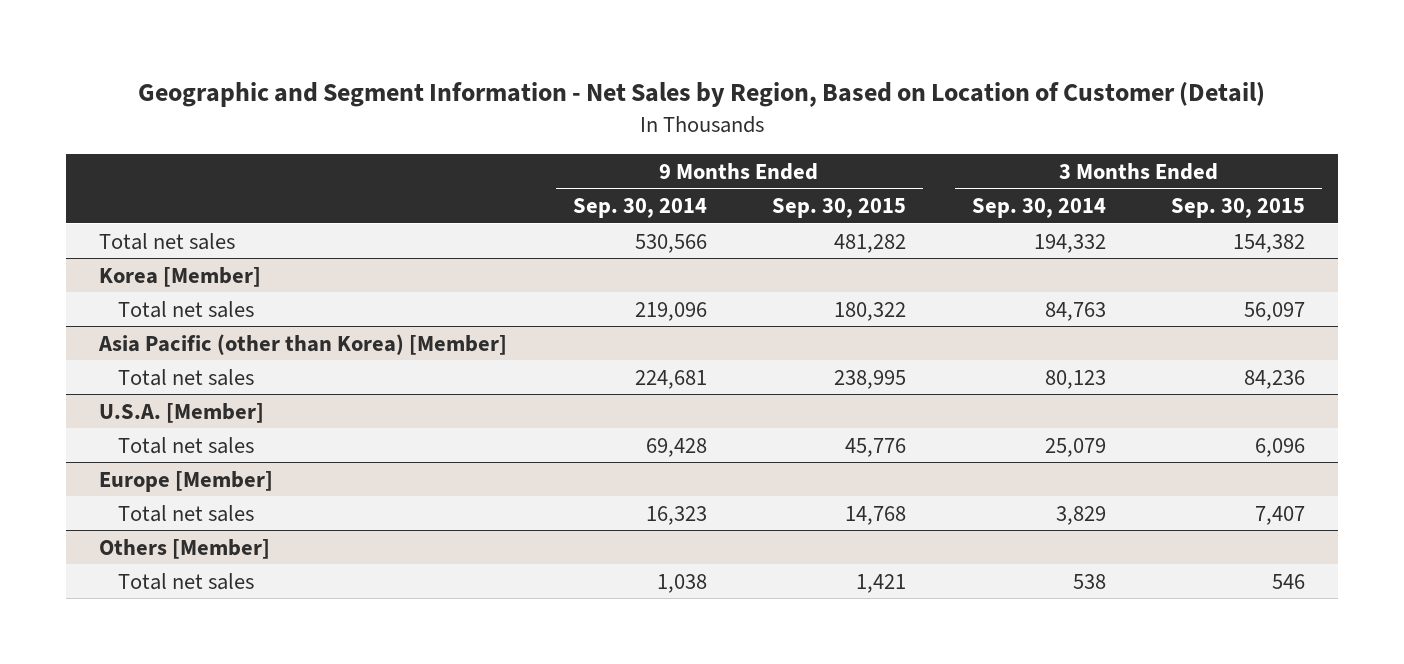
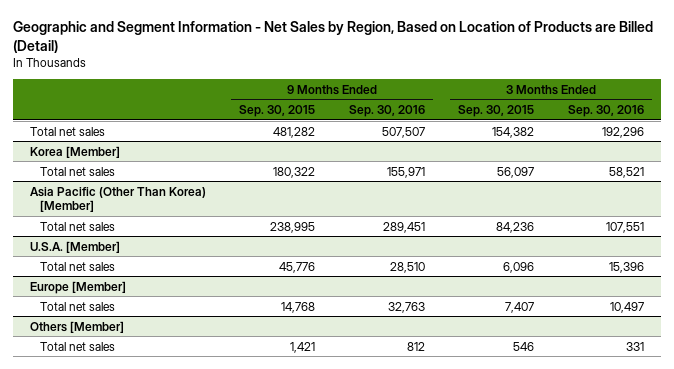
- Geographic and Segment Information - Net Sales by Region, Based on Location of Customer (Detail)
+ Geographic and Segment Information - Net Sales by Region, Based on Location of Products are Billed (Detail)
- | 9 Months Ended Sep. 30, 2014 | 9 Months Ended Sep. 30, 2015 | 3 Months Ended Sep. 30, 2014 | 3 Months Ended Sep. 30, 2015
+ | 9 Months Ended Sep. 30, 2015 | 9 Months Ended Sep. 30, 2016 | 3 Months Ended Sep. 30, 2015 | 3 Months Ended Sep. 30, 2016
- Asia Pacific (other than Korea) [Member]
+ Asia Pacific (Other Than Korea) [Member]

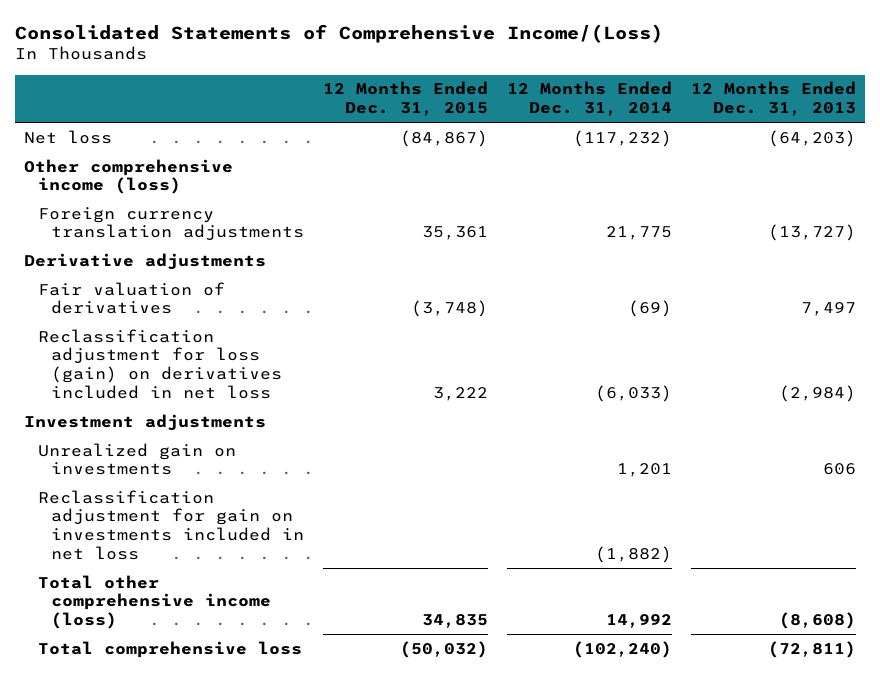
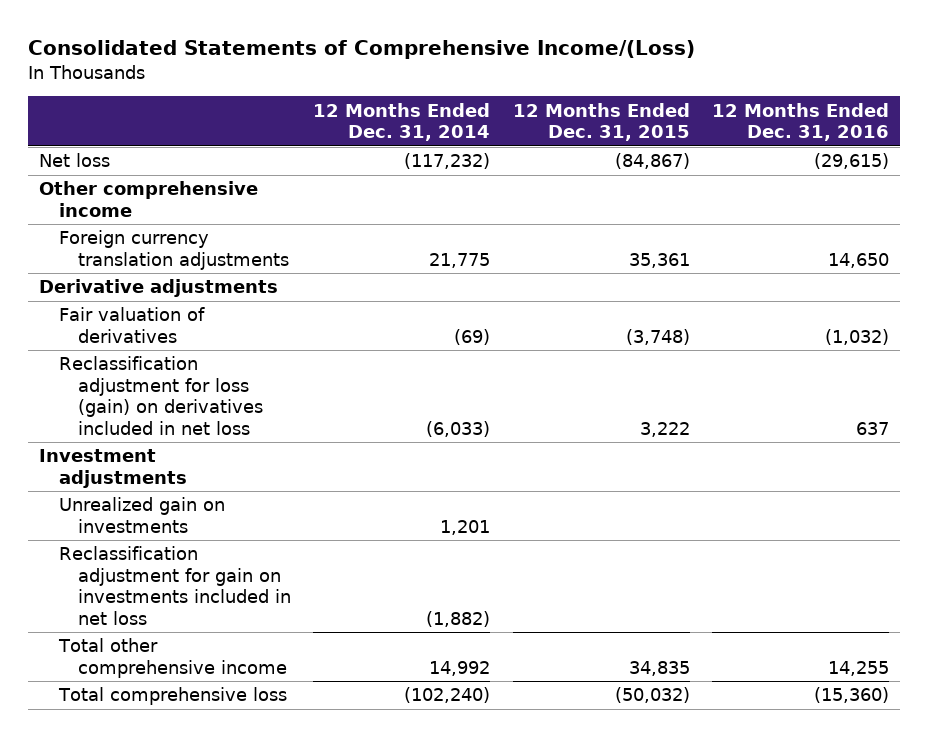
- | 12 Months Ended Dec. 31, 2015 | 12 Months Ended Dec. 31, 2014 | 12 Months Ended Dec. 31, 2013
+ | 12 Months Ended Dec. 31, 2014 | 12 Months Ended Dec. 31, 2015 | 12 Months Ended Dec. 31, 2016
- Other comprehensive income (loss)
+ Other comprehensive income
- Total other comprehensive income (loss) | 34,835 | 14,992 | (8,608)
+ Total other comprehensive income | 14,992 | 34,835 | 14,255

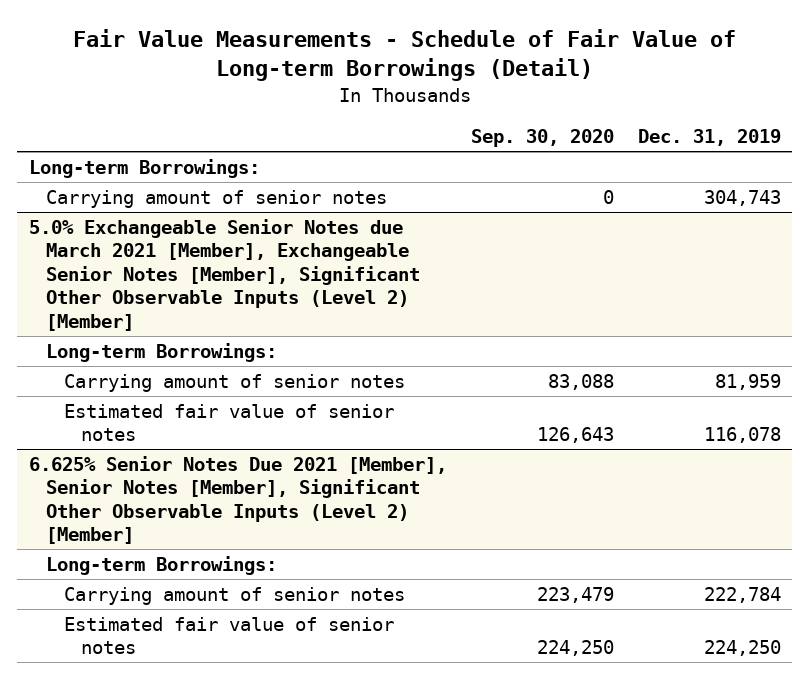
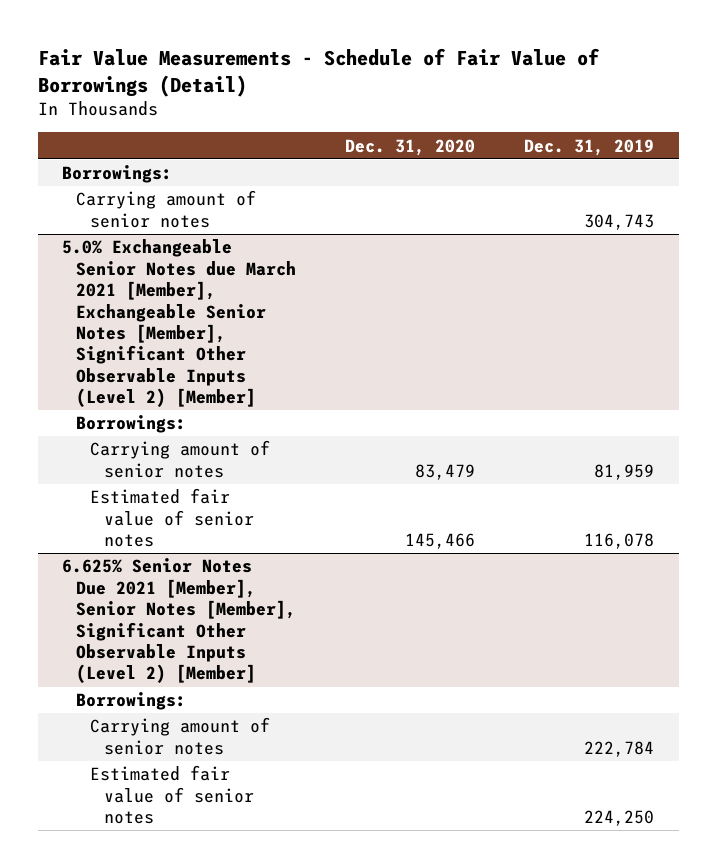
- Fair Value Measurements - Schedule of Fair Value of Long-term Borrowings (Detail)
+ Fair Value Measurements - Schedule of Fair Value of Borrowings (Detail)
- | Sep. 30, 2020 | Dec. 31, 2019
+ | Dec. 31, 2020 | Dec. 31, 2019
- Long-term Borrowings:
+ Borrowings:
@ 5.0% Exchangeable Senior Notes due March 2021 [Member], Exchangeable Senior Notes [Member], Significant Other Observable Inputs (Level 2) [Member]
- Long-term Borrowings:
+ Borrowings:
@ 6.625% Senior Notes Due 2021 [Member], Senior Notes [Member], Significant Other Observable Inputs (Level 2) [Member]
- Long-term Borrowings:
+ Borrowings:

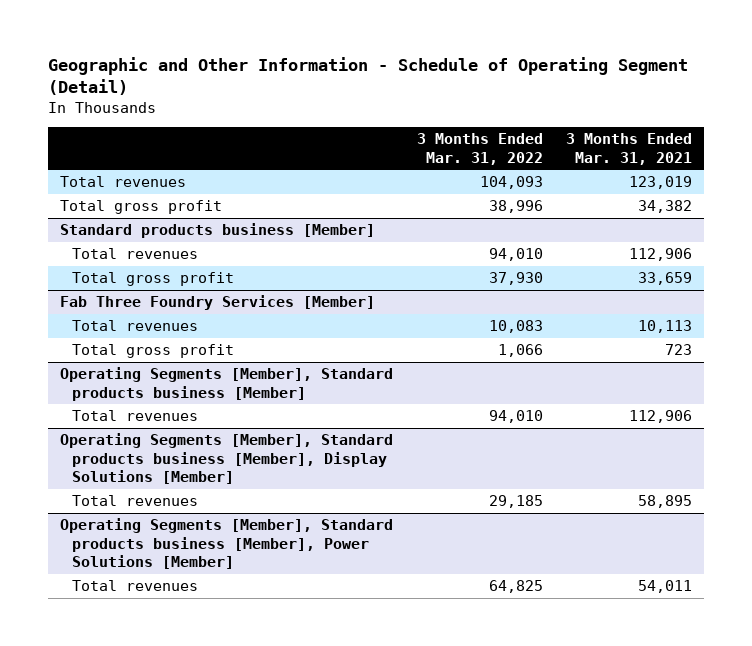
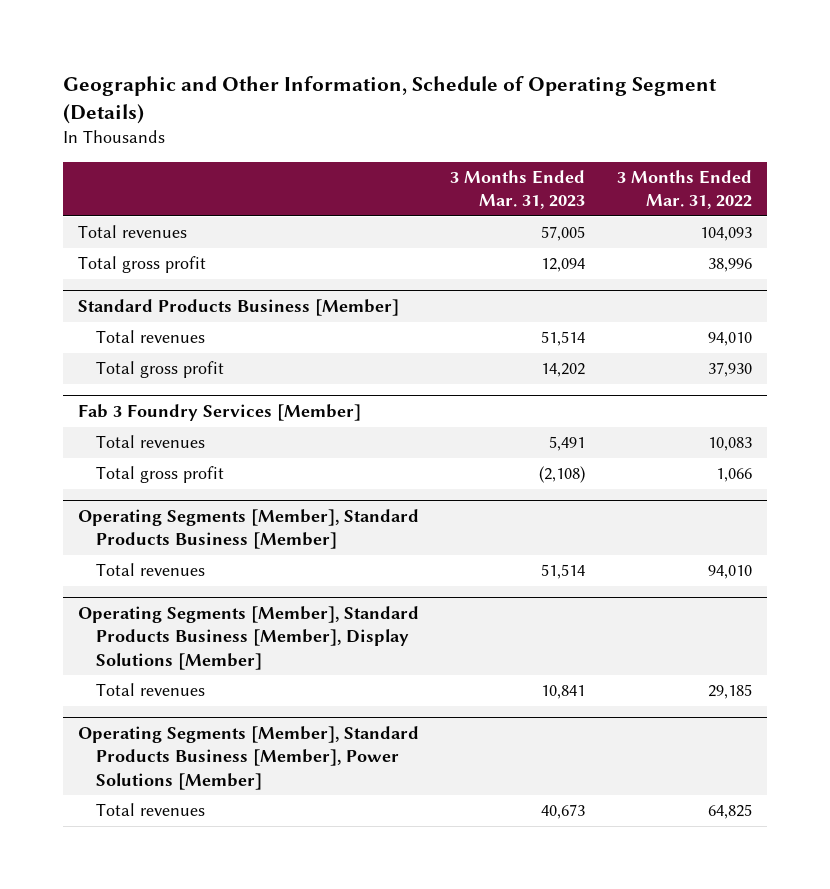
- Geographic and Other Information - Schedule of Operating Segment (Detail)
+ Geographic and Other Information, Schedule of Operating Segment (Details)
- | 3 Months Ended Mar. 31, 2022 | 3 Months Ended Mar. 31, 2021
+ | 3 Months Ended Mar. 31, 2023 | 3 Months Ended Mar. 31, 2022
- Standard products business [Member]
+ Standard Products Business [Member]
- Fab Three Foundry Services [Member]
+ Fab 3 Foundry Services [Member]
- Operating Segments [Member], Standard products business [Member]
+ Operating Segments [Member], Standard Products Business [Member]
- Operating Segments [Member], Standard products business [Member], Display Solutions [Member]
+ Operating Segments [Member], Standard Products Business [Member], Display Solutions [Member]
- Operating Segments [Member], Standard products business [Member], Power Solutions [Member]
+ Operating Segments [Member], Standard Products Business [Member], Power Solutions [Member]

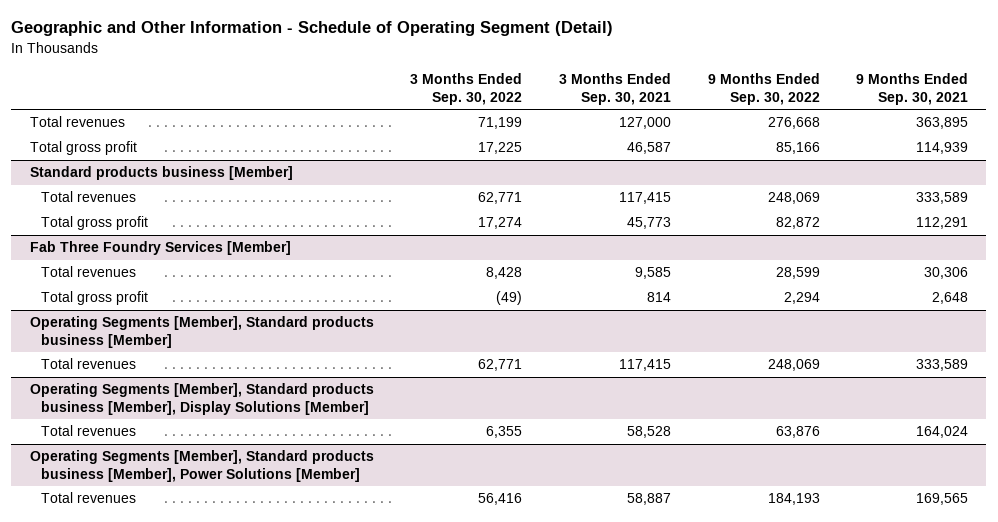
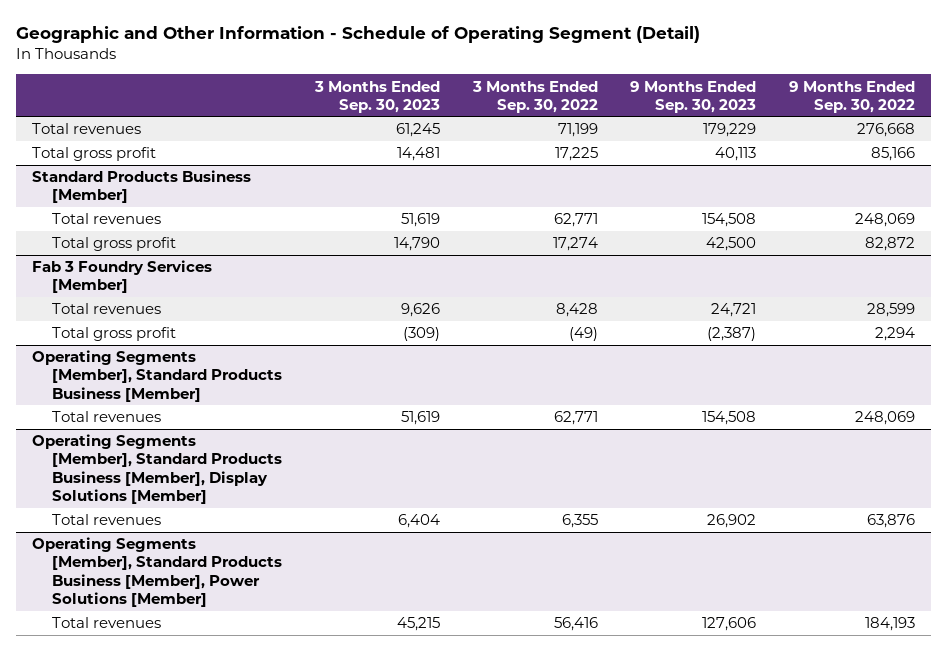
- | 3 Months Ended Sep. 30, 2022 | 3 Months Ended Sep. 30, 2021 | 9 Months Ended Sep. 30, 2022 | 9 Months Ended Sep. 30, 2021
+ | 3 Months Ended Sep. 30, 2023 | 3 Months Ended Sep. 30, 2022 | 9 Months Ended Sep. 30, 2023 | 9 Months Ended Sep. 30, 2022
- Standard products business [Member]
+ Standard Products Business [Member]
- Fab Three Foundry Services [Member]
+ Fab 3 Foundry Services [Member]
- Operating Segments [Member], Standard products business [Member]
+ Operating Segments [Member], Standard Products Business [Member]
- Operating Segments [Member], Standard products business [Member], Display Solutions [Member]
+ Operating Segments [Member], Standard Products Business [Member], Display Solutions [Member]
- Operating Segments [Member], Standard products business [Member], Power Solutions [Member]
+ Operating Segments [Member], Standard Products Business [Member], Power Solutions [Member]

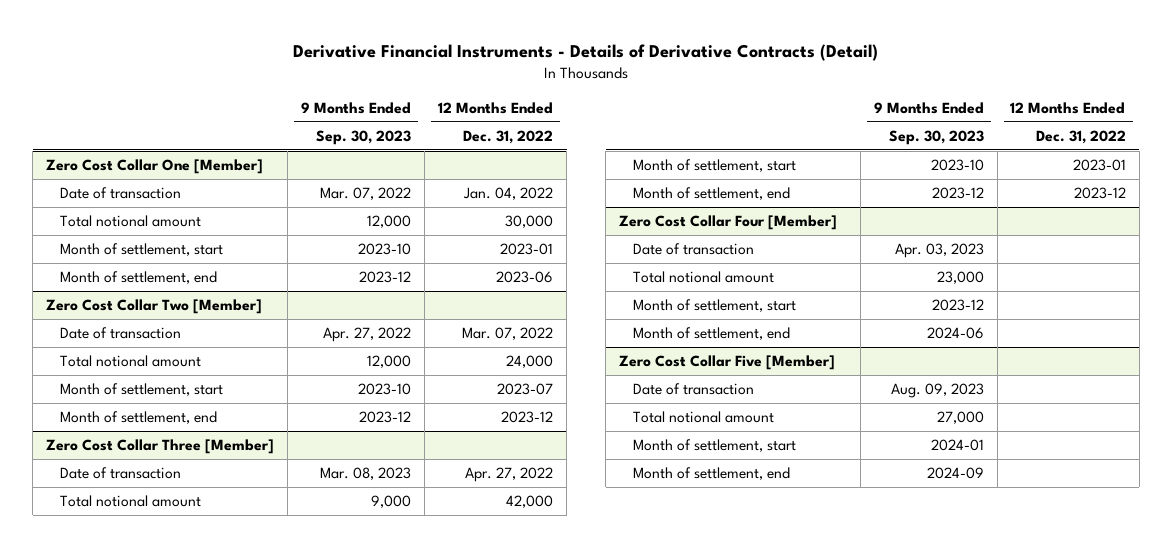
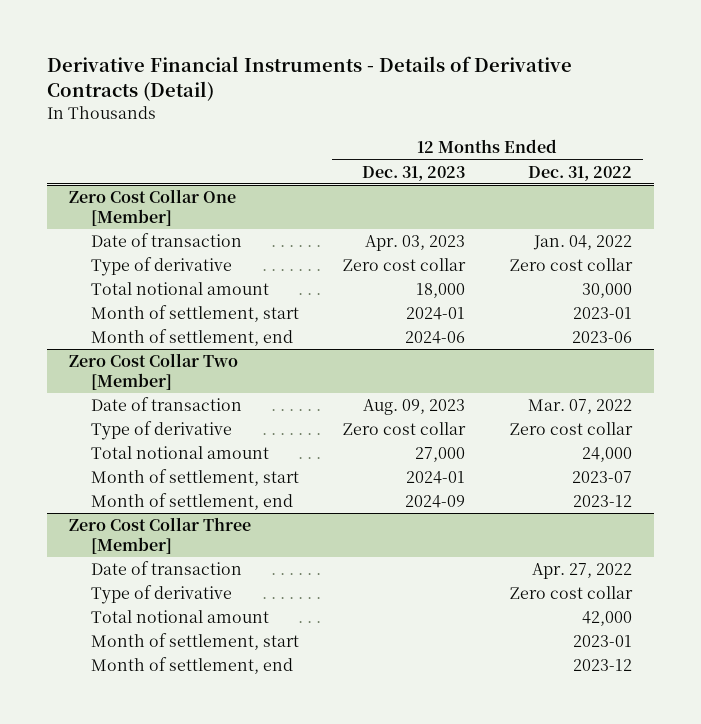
- | 9 Months Ended Sep. 30, 2023 | 12 Months Ended Dec. 31, 2022
+ | 12 Months Ended Dec. 31, 2023 | 12 Months Ended Dec. 31, 2022
@ Zero Cost Collar One [Member]
+ Type of derivative | Zero cost collar | Zero cost collar
@ Zero Cost Collar Two [Member]
+ Type of derivative | Zero cost collar | Zero cost collar
@ Zero Cost Collar Three [Member]
+ Type of derivative | | Zero cost collar
- Zero Cost Collar Four [Member]
- Date of transaction | Apr. 03, 2023 |
- Total notional amount | 23,000 |
- Month of settlement, start | 2023-12 |
- Month of settlement, end | 2024-06 |
- Zero Cost Collar Five [Member]
- Date of transaction | Aug. 09, 2023 |
- Total notional amount | 27,000 |
- Month of settlement, start | 2024-01 |
- Month of settlement, end | 2024-09 |

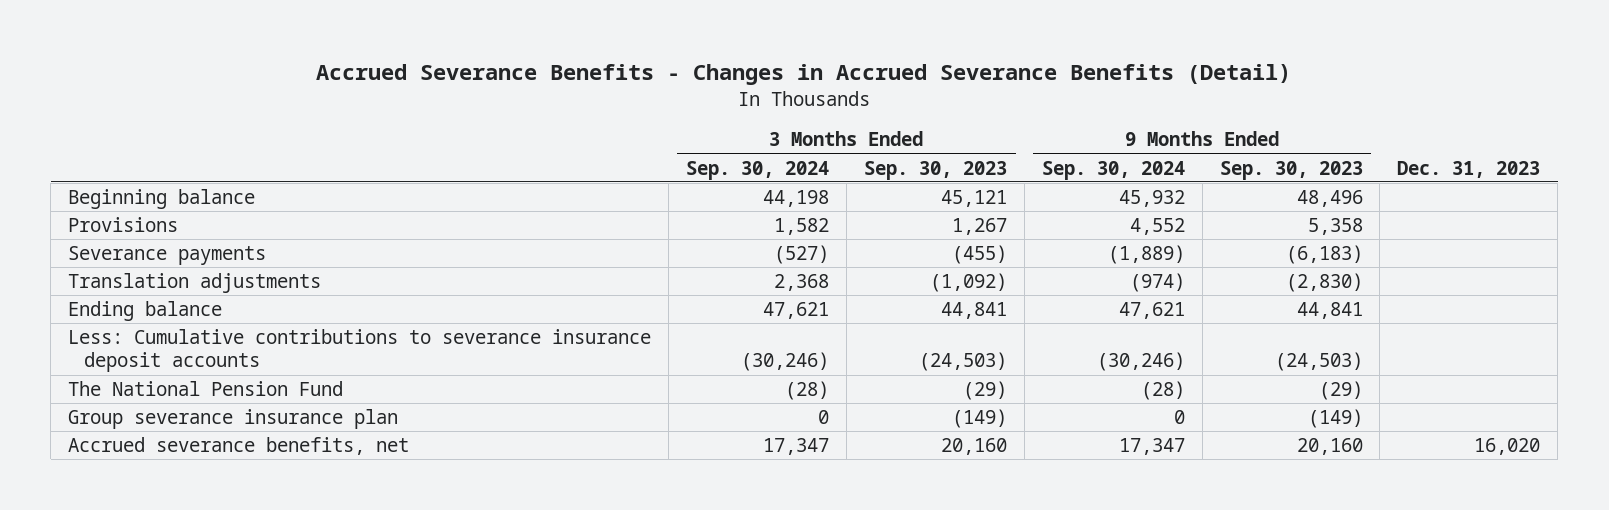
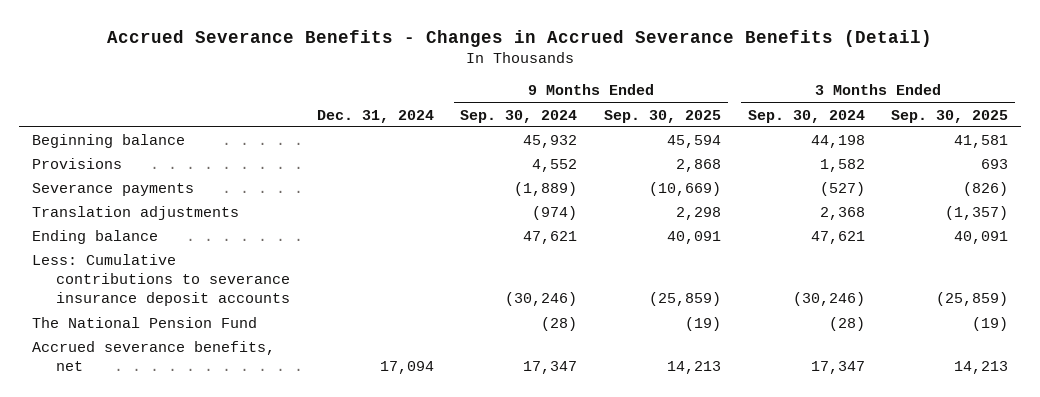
- | 3 Months Ended Sep. 30, 2024 | 3 Months Ended Sep. 30, 2023 | 9 Months Ended Sep. 30, 2024 | 9 Months Ended Sep. 30, 2023 | Dec. 31, 2023
+ | Dec. 31, 2024 | 9 Months Ended Sep. 30, 2024 | 9 Months Ended Sep. 30, 2025 | 3 Months Ended Sep. 30, 2024 | 3 Months Ended Sep. 30, 2025
- Group severance insurance plan | 0 | (149) | 0 | (149) |

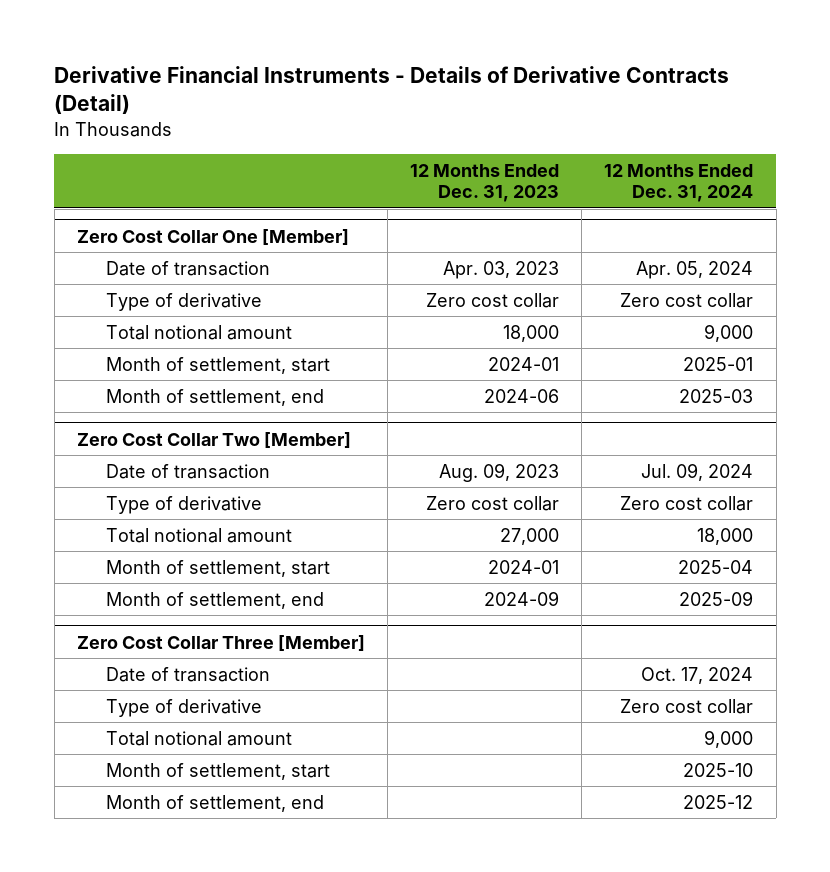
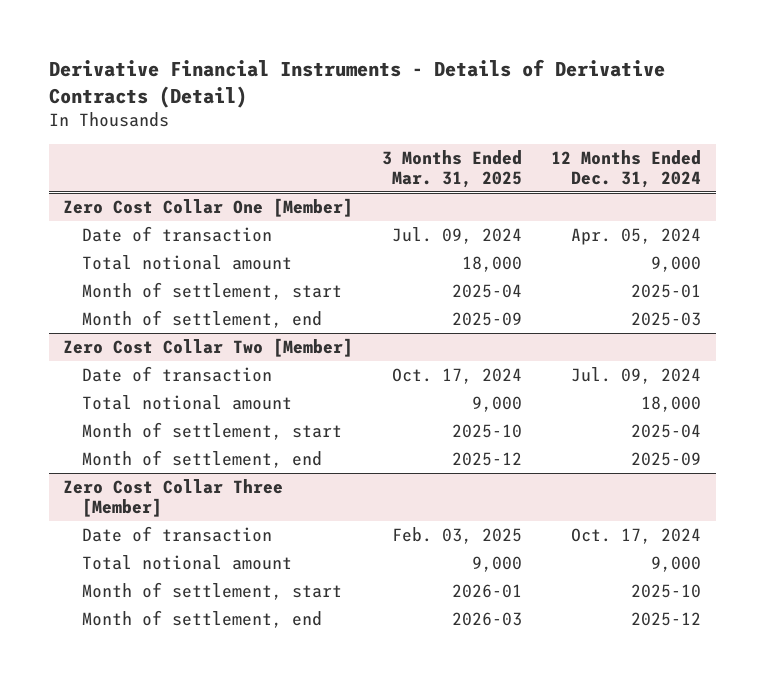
- | 12 Months Ended Dec. 31, 2023 | 12 Months Ended Dec. 31, 2024
+ | 3 Months Ended Mar. 31, 2025 | 12 Months Ended Dec. 31, 2024
@ Zero Cost Collar One [Member]
- Type of derivative | Zero cost collar | Zero cost collar
@ Zero Cost Collar Two [Member]
- Type of derivative | Zero cost collar | Zero cost collar
@ Zero Cost Collar Three [Member]
- Type of derivative | | Zero cost collar

